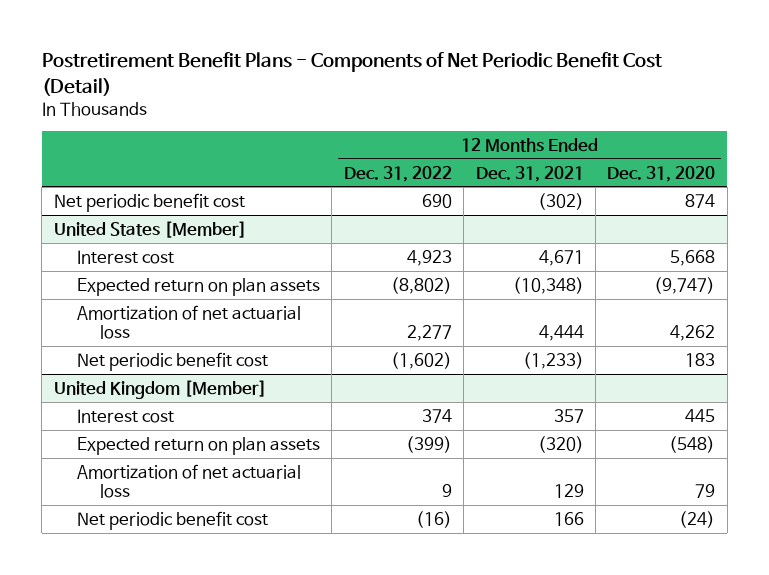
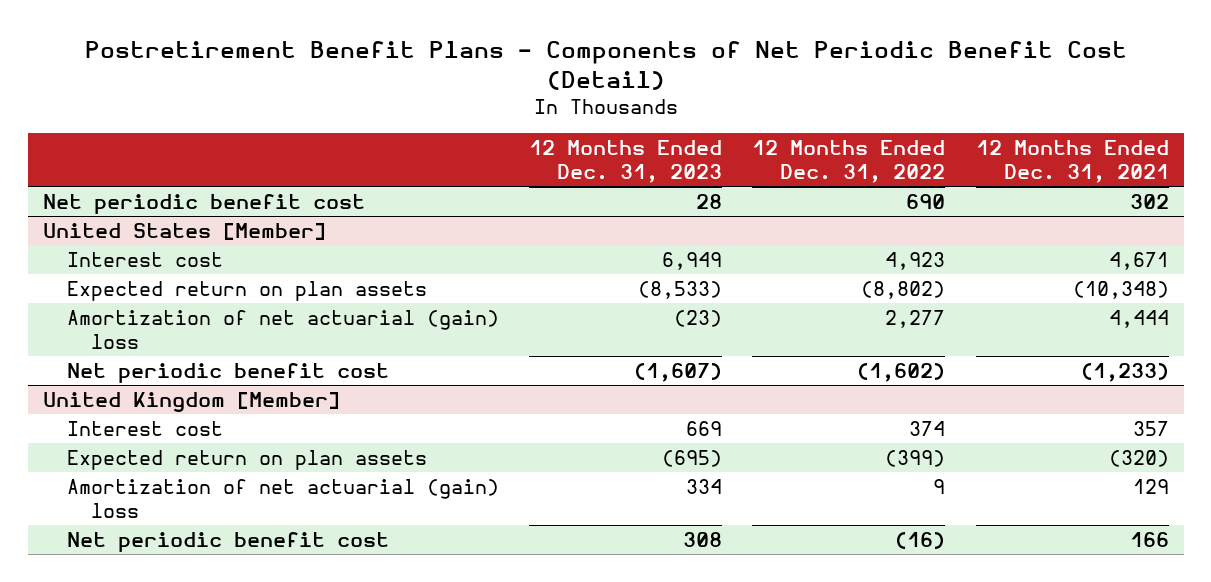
- | 12 Months Ended Dec. 31, 2022 | 12 Months Ended Dec. 31, 2021 | 12 Months Ended Dec. 31, 2020
+ | 12 Months Ended Dec. 31, 2023 | 12 Months Ended Dec. 31, 2022 | 12 Months Ended Dec. 31, 2021
- Net periodic benefit cost | 690 | (302) | 874
+ Net periodic benefit cost | 28 | 690 | 302
@ United States [Member]
- Amortization of net actuarial loss | 2,277 | 4,444 | 4,262
+ Amortization of net actuarial (gain) loss | (23) | 2,277 | 4,444
@ United Kingdom [Member]
- Amortization of net actuarial loss | 9 | 129 | 79
+ Amortization of net actuarial (gain) loss | 334 | 9 | 129

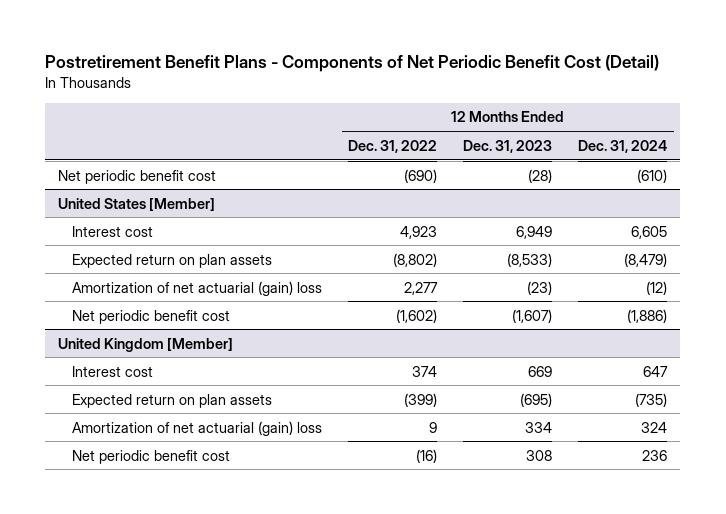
- | 12 Months Ended Dec. 31, 2023 | 12 Months Ended Dec. 31, 2022 | 12 Months Ended Dec. 31, 2021
+ | 12 Months Ended Dec. 31, 2022 | 12 Months Ended Dec. 31, 2023 | 12 Months Ended Dec. 31, 2024
- Net periodic benefit cost | 28 | 690 | 302
+ Net periodic benefit cost | (690) | (28) | (610)

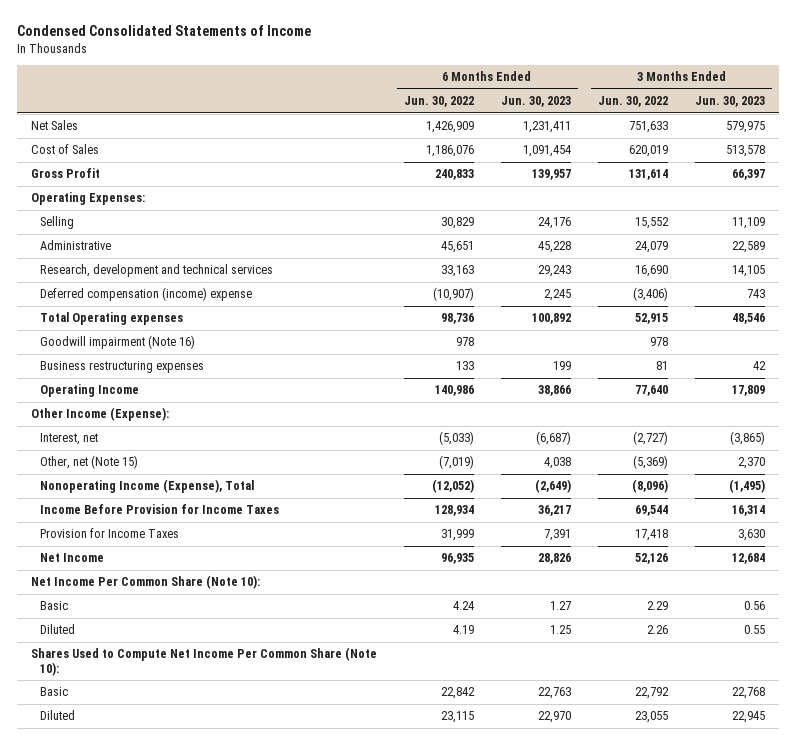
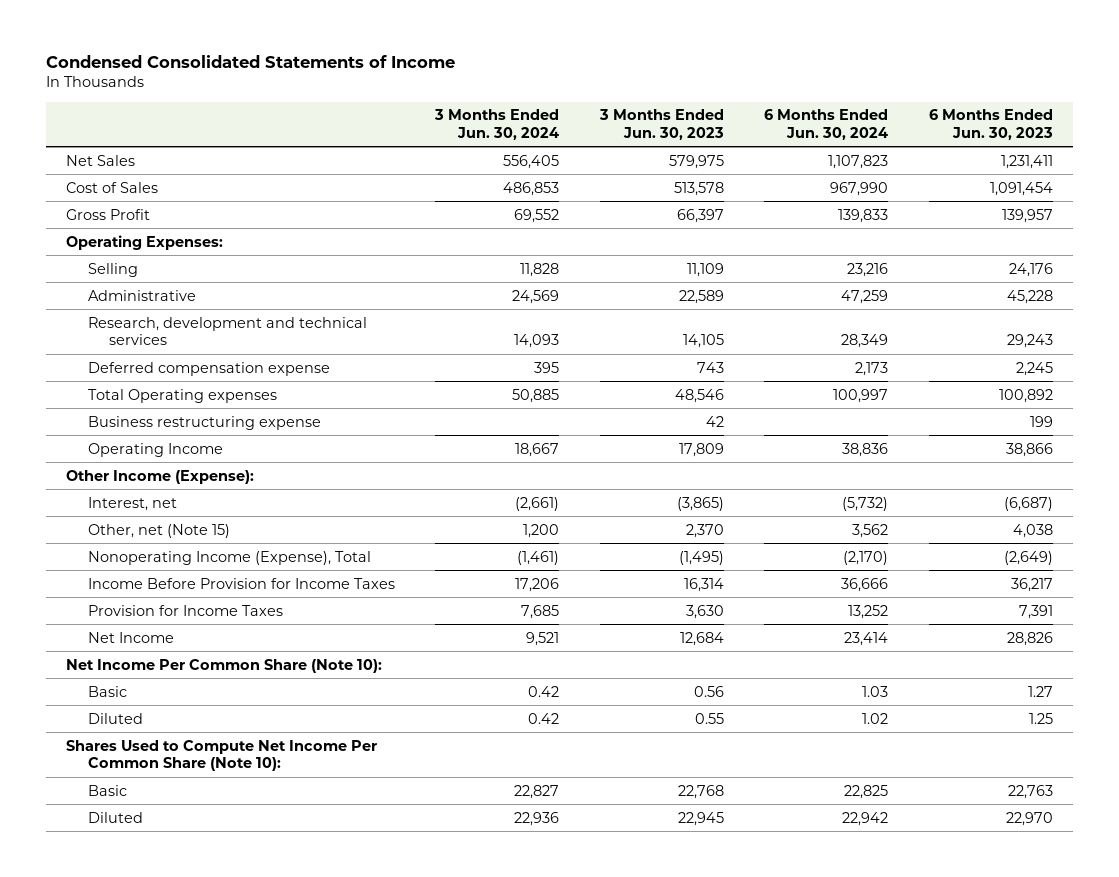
- | 6 Months Ended Jun. 30, 2022 | 6 Months Ended Jun. 30, 2023 | 3 Months Ended Jun. 30, 2022 | 3 Months Ended Jun. 30, 2023
+ | 3 Months Ended Jun. 30, 2024 | 3 Months Ended Jun. 30, 2023 | 6 Months Ended Jun. 30, 2024 | 6 Months Ended Jun. 30, 2023
- Deferred compensation (income) expense | (10,907) | 2,245 | (3,406) | 743
+ Deferred compensation expense | 395 | 743 | 2,173 | 2,245
- Goodwill impairment (Note 16) | 978 | | 978 |
- Business restructuring expenses | 133 | 199 | 81 | 42
+ Business restructuring expense | | 42 | | 199

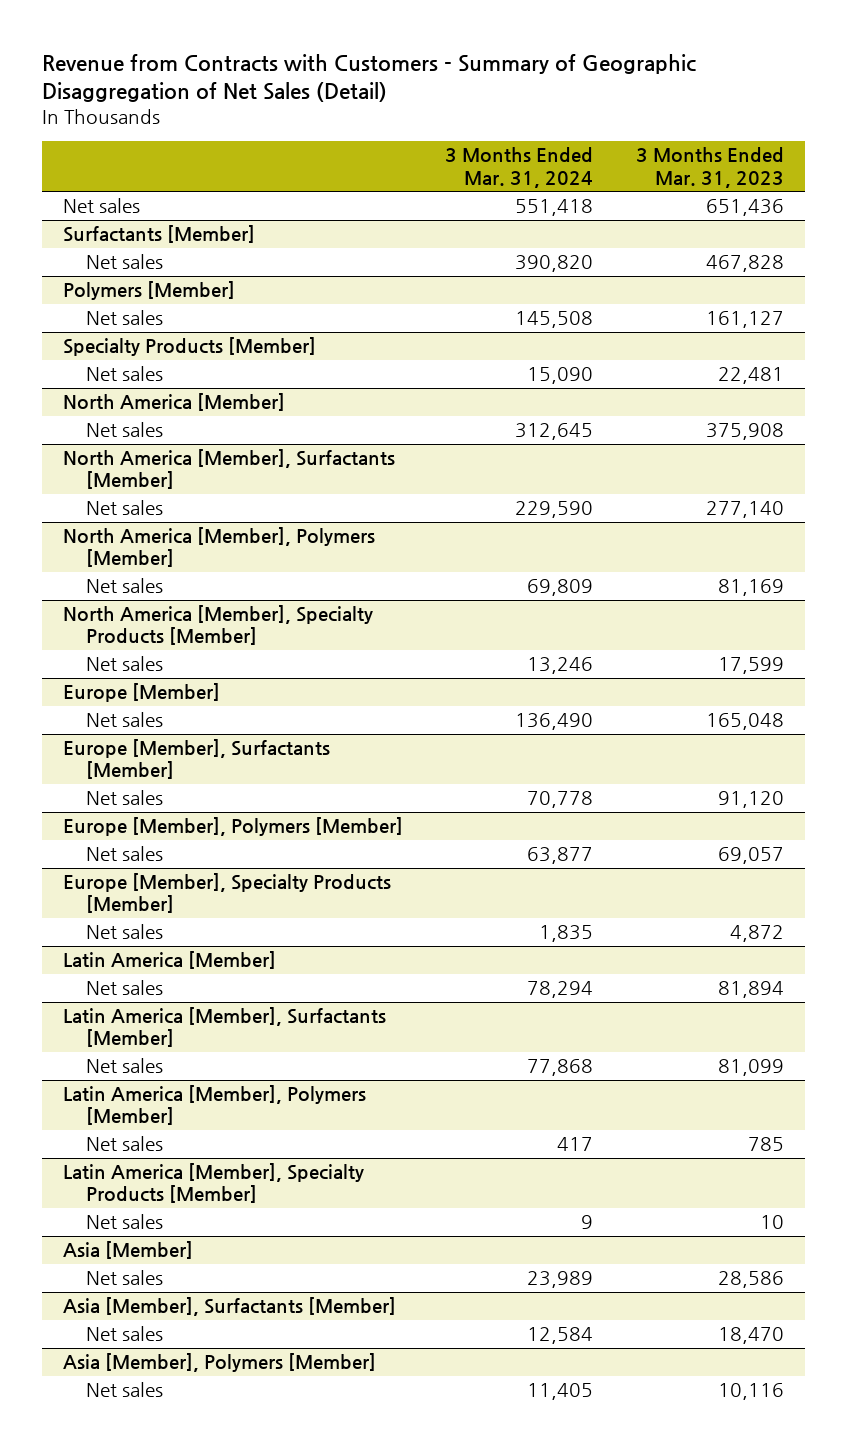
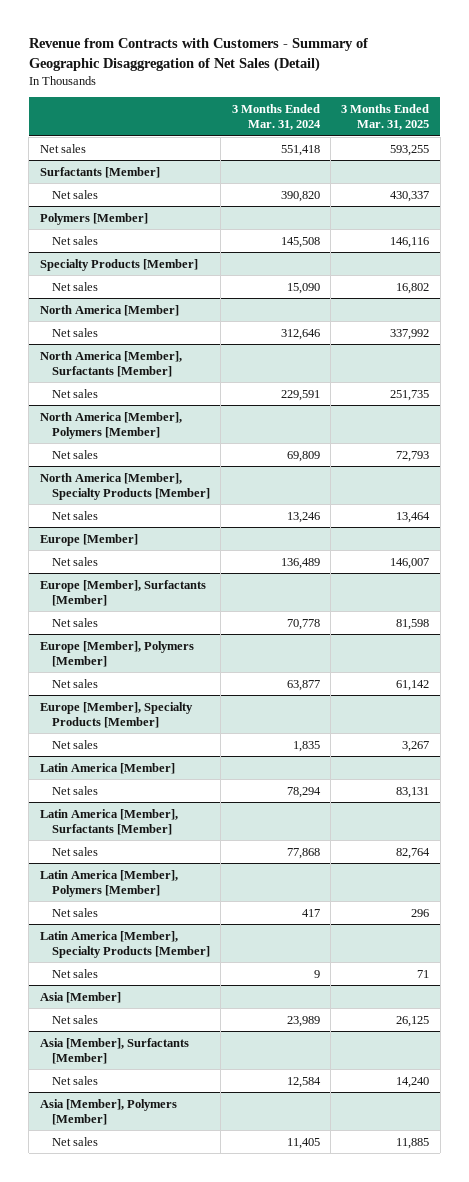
- | 3 Months Ended Mar. 31, 2024 | 3 Months Ended Mar. 31, 2023
+ | 3 Months Ended Mar. 31, 2024 | 3 Months Ended Mar. 31, 2025
@ North America [Member]
- Net sales | 312,645 | 375,908
+ Net sales | 312,646 | 337,992
@ North America [Member], Surfactants [Member]
- Net sales | 229,590 | 277,140
+ Net sales | 229,591 | 251,735
@ Europe [Member]
- Net sales | 136,490 | 165,048
+ Net sales | 136,489 | 146,007

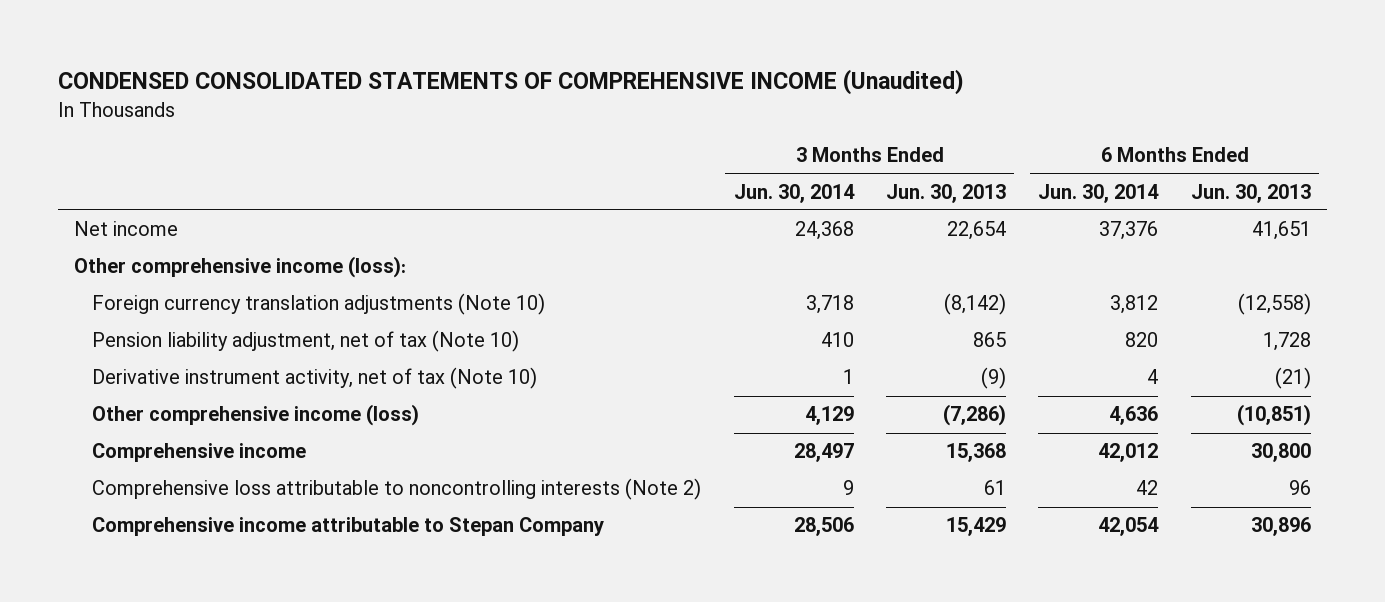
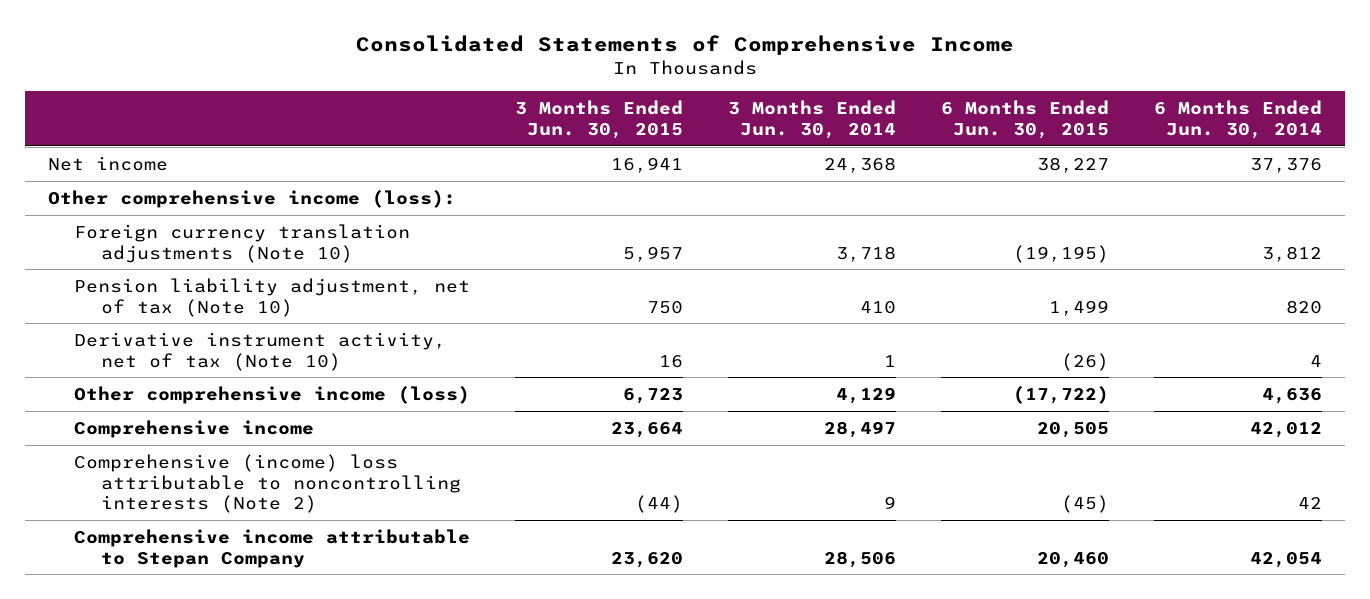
- CONDENSED CONSOLIDATED STATEMENTS OF COMPREHENSIVE INCOME (Unaudited)
+ Consolidated Statements of Comprehensive Income
- | 3 Months Ended Jun. 30, 2014 | 3 Months Ended Jun. 30, 2013 | 6 Months Ended Jun. 30, 2014 | 6 Months Ended Jun. 30, 2013
+ | 3 Months Ended Jun. 30, 2015 | 3 Months Ended Jun. 30, 2014 | 6 Months Ended Jun. 30, 2015 | 6 Months Ended Jun. 30, 2014
- Comprehensive loss attributable to noncontrolling interests (Note 2) | 9 | 61 | 42 | 96
+ Comprehensive (income) loss attributable to noncontrolling interests (Note 2) | (44) | 9 | (45) | 42

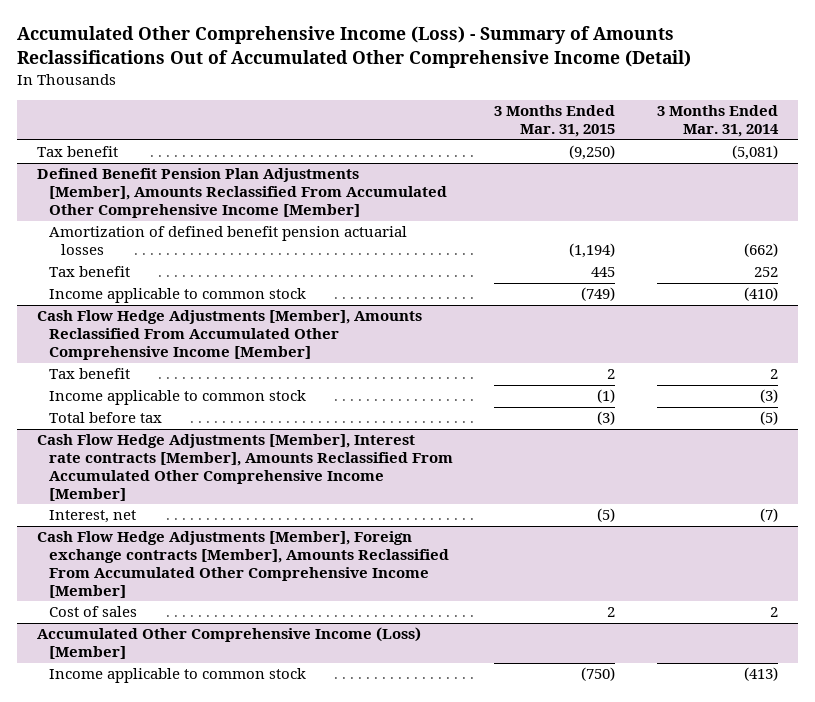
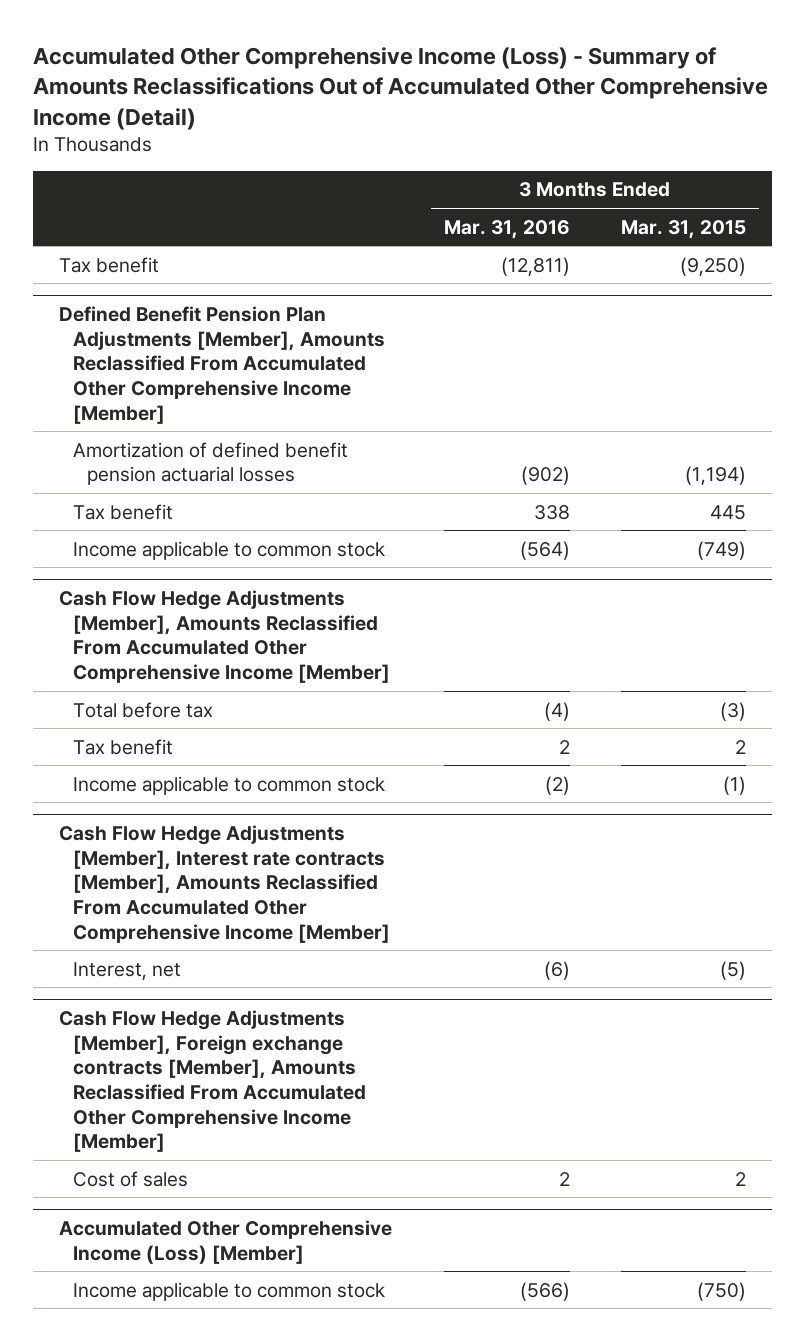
- | 3 Months Ended Mar. 31, 2015 | 3 Months Ended Mar. 31, 2014
+ | 3 Months Ended Mar. 31, 2016 | 3 Months Ended Mar. 31, 2015
@ Cash Flow Hedge Adjustments [Member], Amounts Reclassified From Accumulated Other Comprehensive Income [Member]
moved up: Total before tax | (4) | (3)

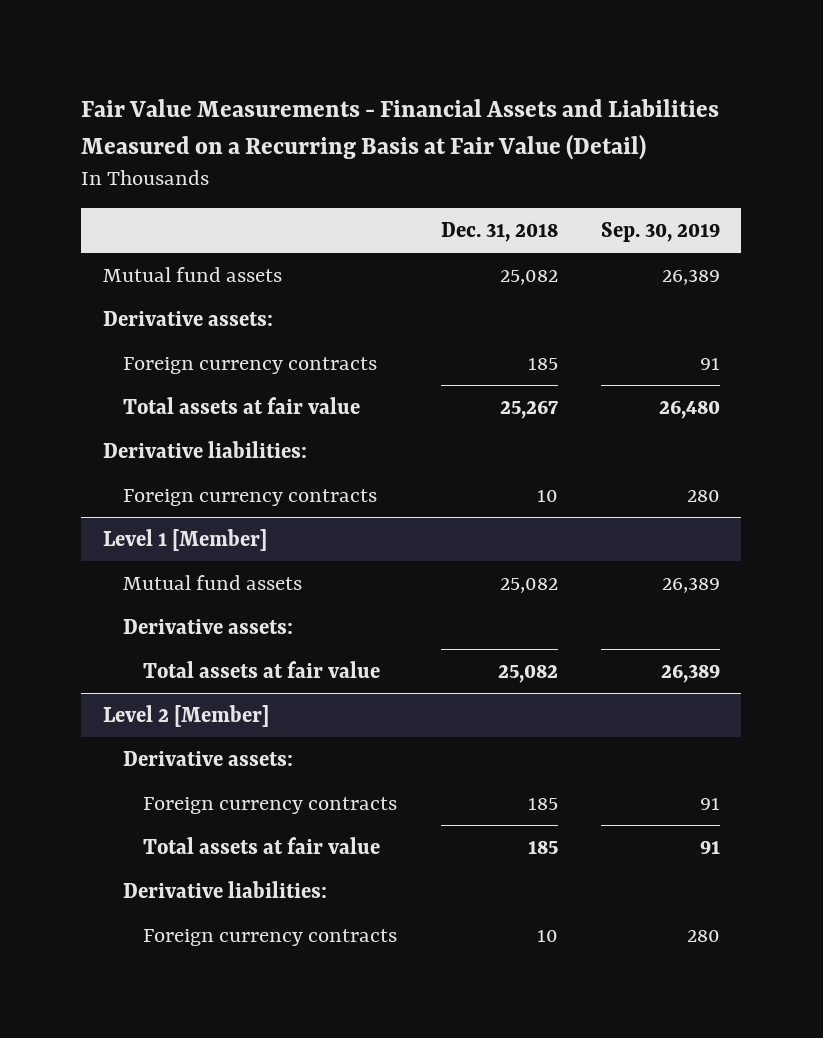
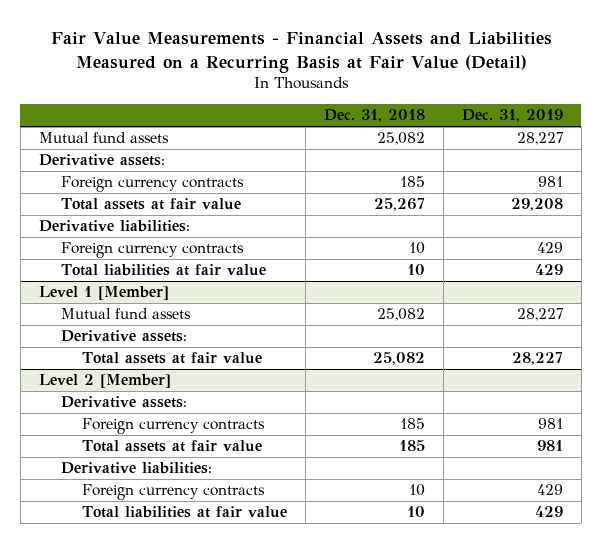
- | Dec. 31, 2018 | Sep. 30, 2019
+ | Dec. 31, 2018 | Dec. 31, 2019
+ Total liabilities at fair value | 10 | 429
@ Level 2 [Member]
+ Total liabilities at fair value | 10 | 429

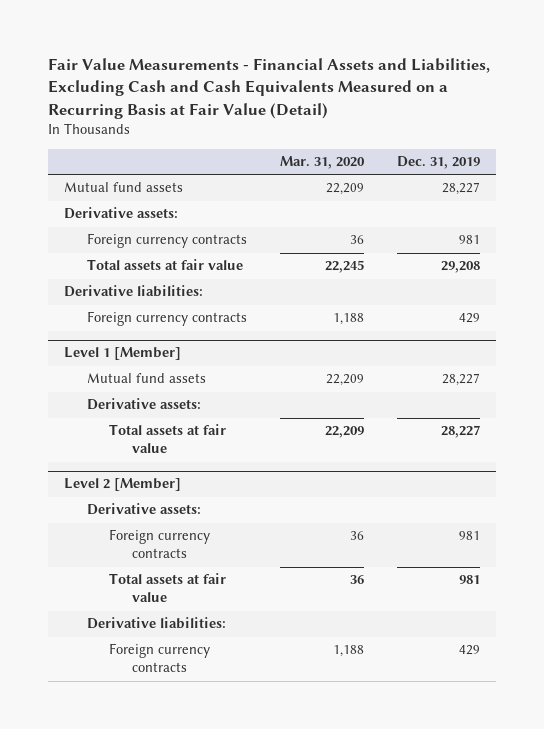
- Fair Value Measurements - Financial Assets and Liabilities Measured on a Recurring Basis at Fair Value (Detail)
+ Fair Value Measurements - Financial Assets and Liabilities, Excluding Cash and Cash Equivalents Measured on a Recurring Basis at Fair Value (Detail)
- | Dec. 31, 2018 | Dec. 31, 2019
+ | Mar. 31, 2020 | Dec. 31, 2019
- Total liabilities at fair value | 10 | 429
@ Level 2 [Member]
- Total liabilities at fair value | 10 | 429

